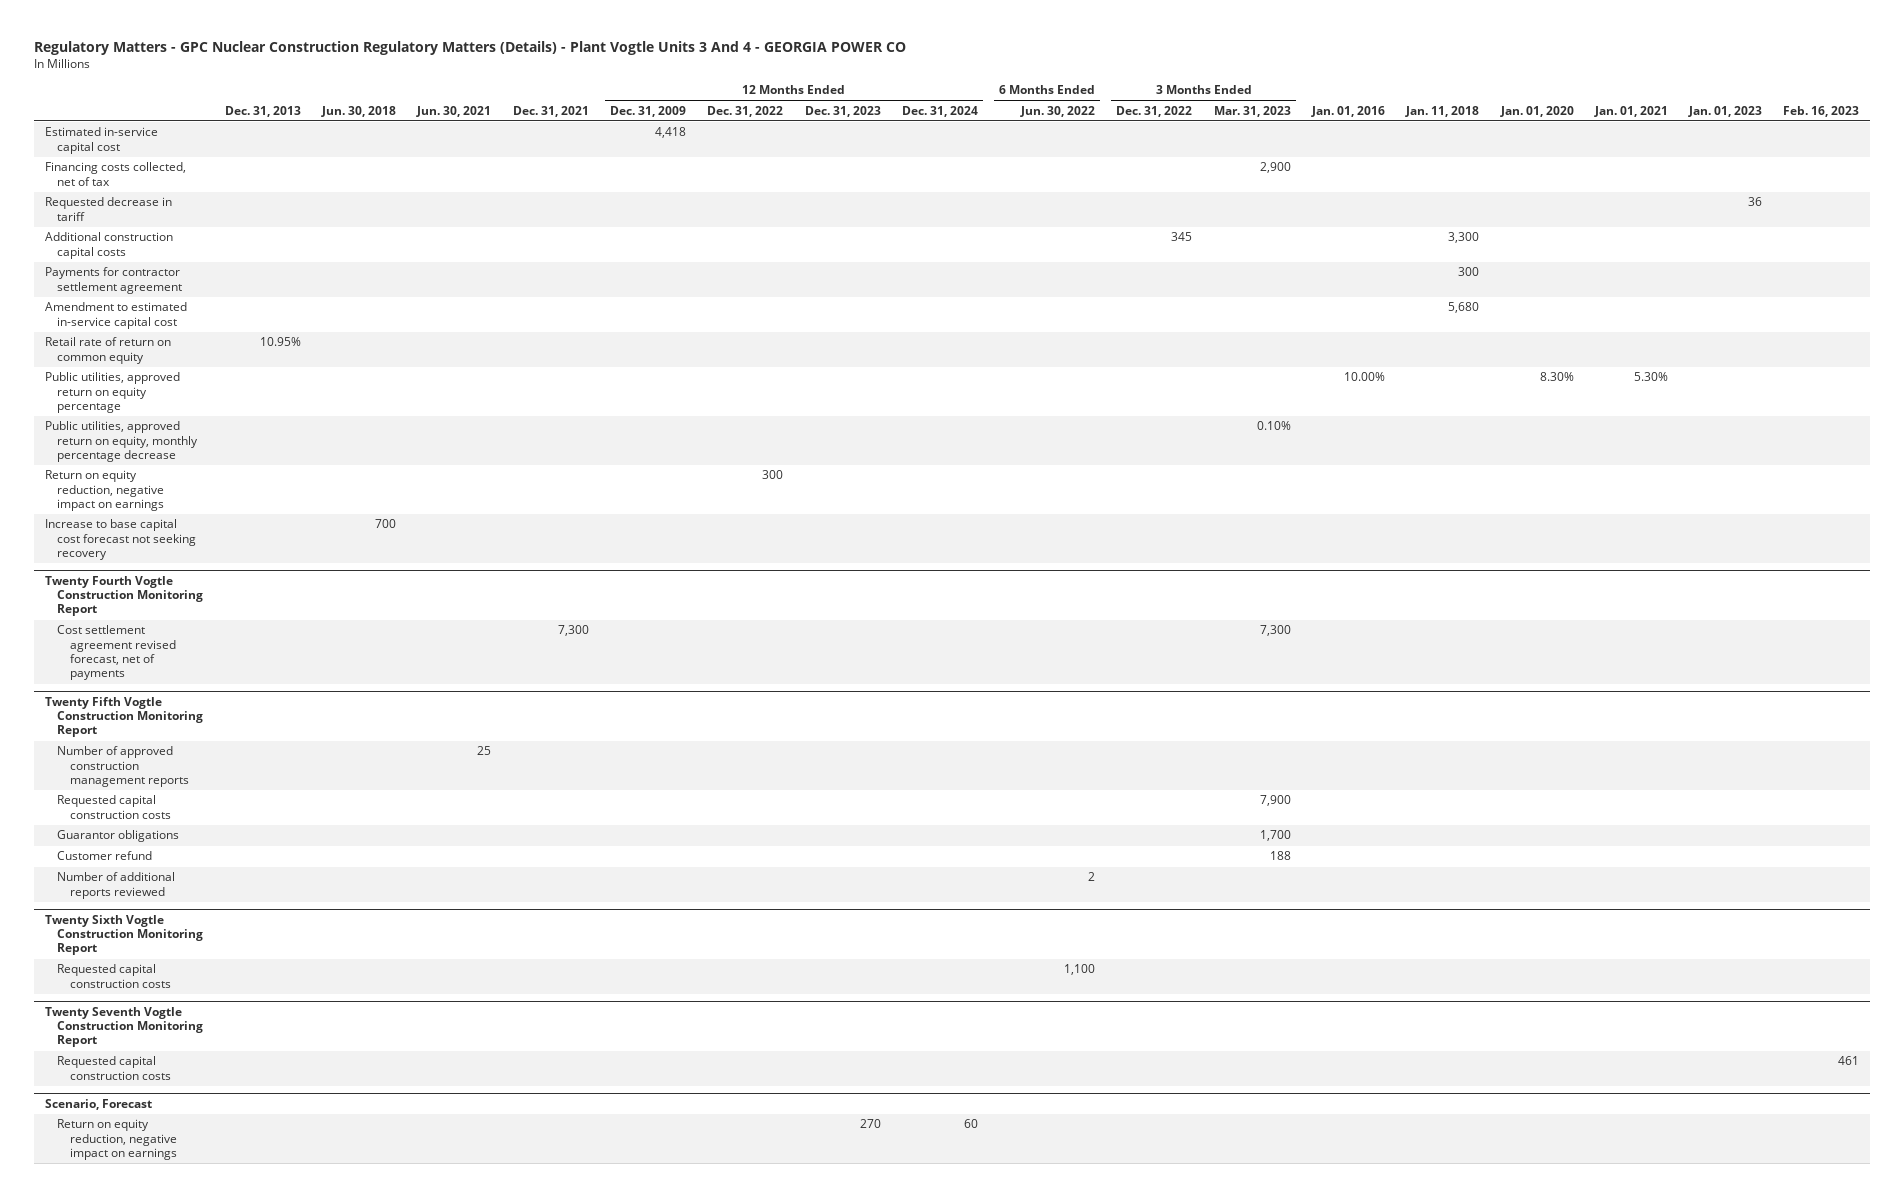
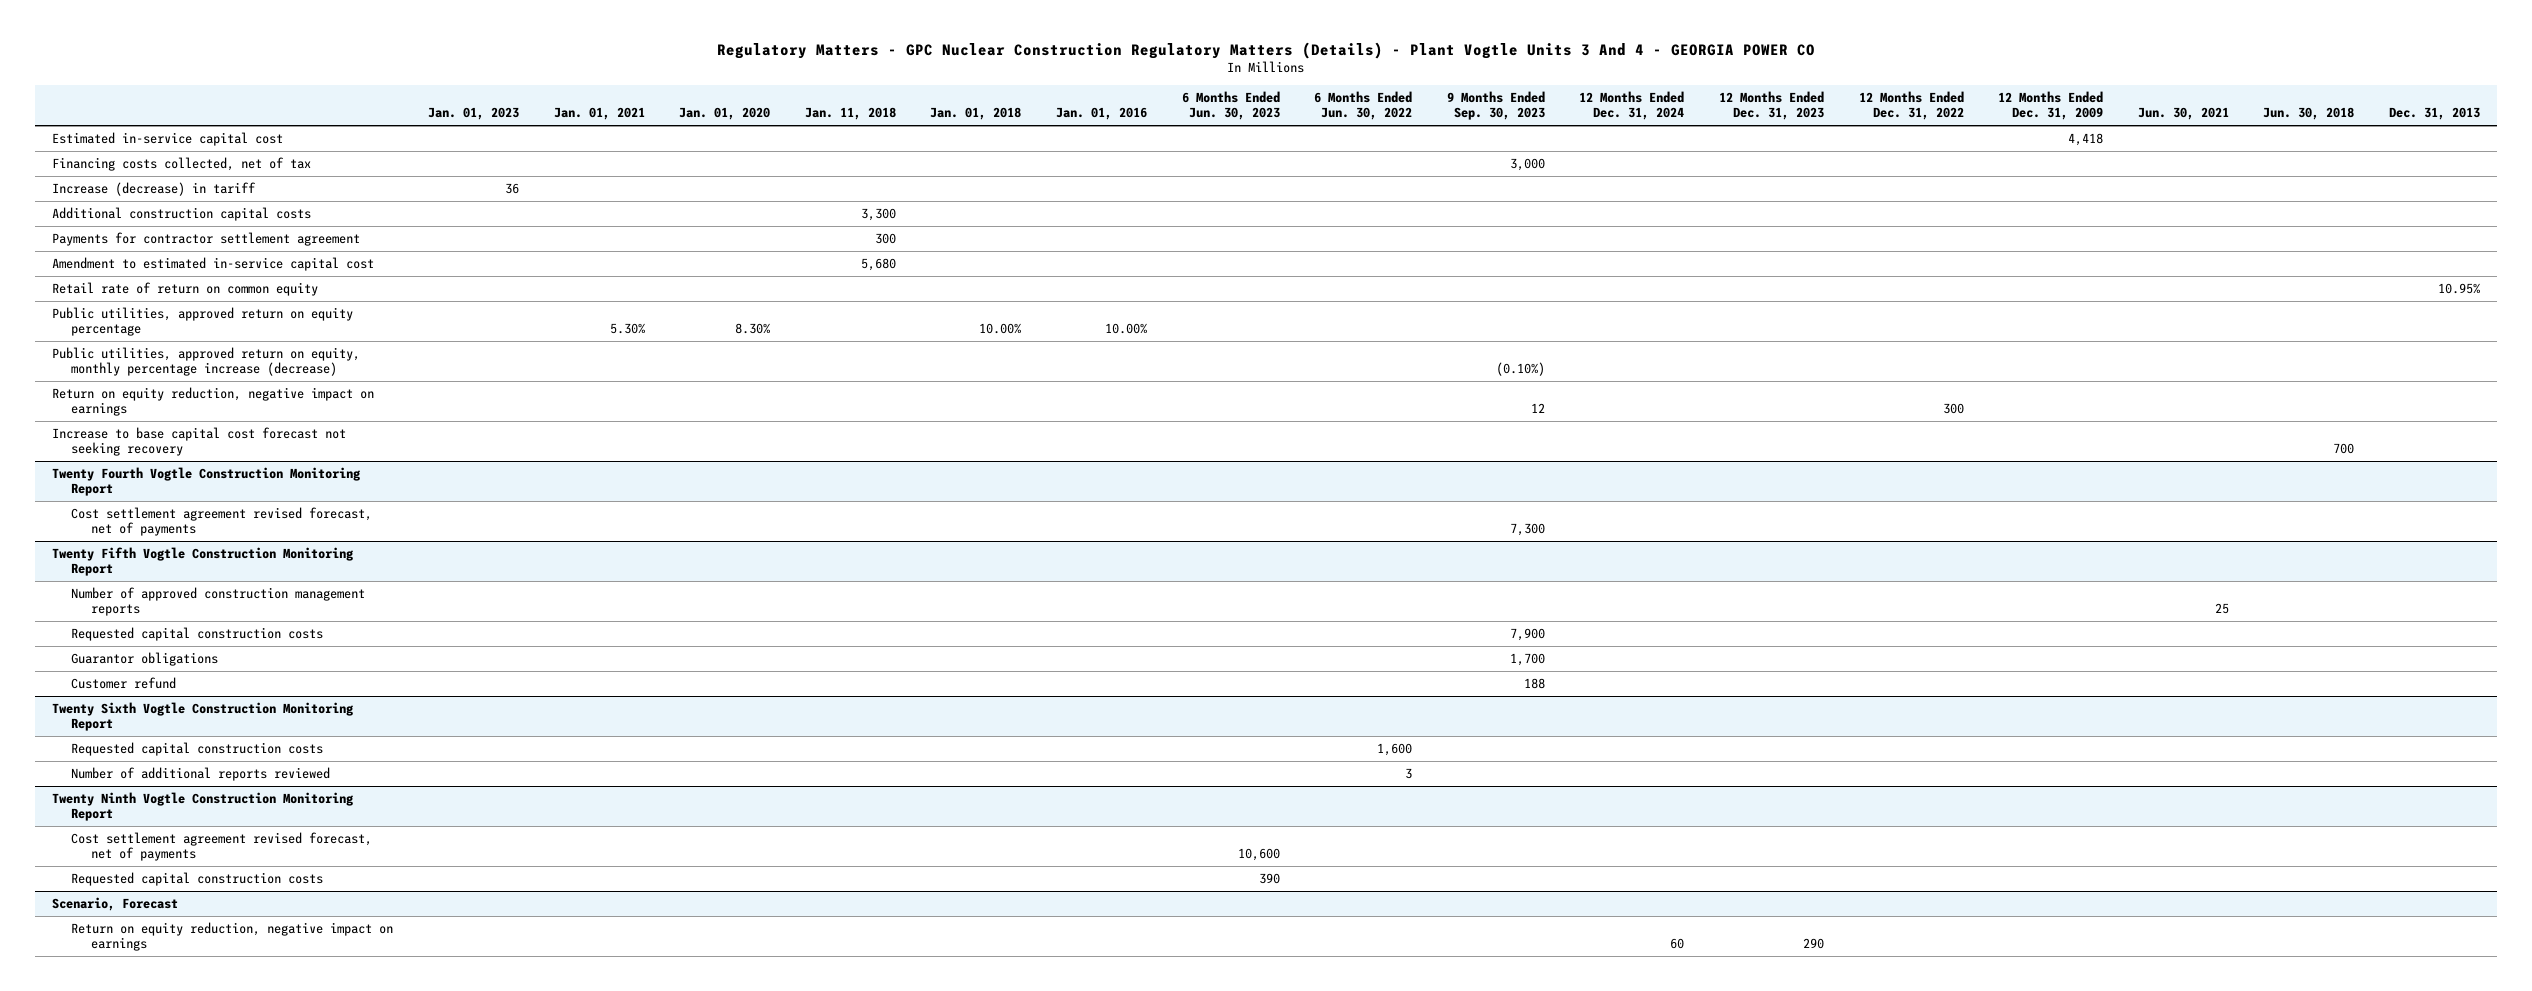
- | Dec. 31, 2013 | Jun. 30, 2018 | Jun. 30, 2021 | Dec. 31, 2021 | 12 Months Ended Dec. 31, 2009 | 12 Months Ended Dec. 31, 2022 | 12 Months Ended Dec. 31, 2023 | 12 Months Ended Dec. 31, 2024 | 6 Months Ended Jun. 30, 2022 | 3 Months Ended Dec. 31, 2022 | 3 Months Ended Mar. 31, 2023 | Jan. 01, 2016 | Jan. 11, 2018 | Jan. 01, 2020 | Jan. 01, 2021 | Jan. 01, 2023 | Feb. 16, 2023
+ | Jan. 01, 2023 | Jan. 01, 2021 | Jan. 01, 2020 | Jan. 11, 2018 | Jan. 01, 2018 | Jan. 01, 2016 | 6 Months Ended Jun. 30, 2023 | 6 Months Ended Jun. 30, 2022 | 9 Months Ended Sep. 30, 2023 | 12 Months Ended Dec. 31, 2024 | 12 Months Ended Dec. 31, 2023 | 12 Months Ended Dec. 31, 2022 | 12 Months Ended Dec. 31, 2009 | Jun. 30, 2021 | Jun. 30, 2018 | Dec. 31, 2013
- Requested decrease in tariff | | | | | | | | | | | | | | | | 36 |
+ Increase (decrease) in tariff | 36 | | | | | | | | | | | | | | |
- Public utilities, approved return on equity, monthly percentage decrease | | | | | | | | | | | 0.10% | | | | | |
+ Public utilities, approved return on equity, monthly percentage increase (decrease) | | | | | | | | | (0.10%) | | | | | | |
@ Twenty Fifth Vogtle Construction Monitoring Report
- Number of additional reports reviewed | | | | | | | | | 2 | | | | | | | |
@ Twenty Sixth Vogtle Construction Monitoring Report
- Requested capital construction costs | | | | | | | | | 1,100 | | | | | | | |
- Twenty Seventh Vogtle Construction Monitoring Report
@ Twenty Sixth Vogtle Construction Monitoring Report
+ Requested capital construction costs | | | | | | | | 1,600 | | | | | | | |
+ Number of additional reports reviewed | | | | | | | | 3 | | | | | | | |
+ Twenty Ninth Vogtle Construction Monitoring Report
+ Cost settlement agreement revised forecast, net of payments | | | | | | | 10,600 | | | | | | | | |
@ Scenario, Forecast
- Return on equity reduction, negative impact on earnings | | | | | | | 270 | 60 | | | | | | | | |
+ Return on equity reduction, negative impact on earnings | | | | | | | | | | 60 | 290 | | | | |

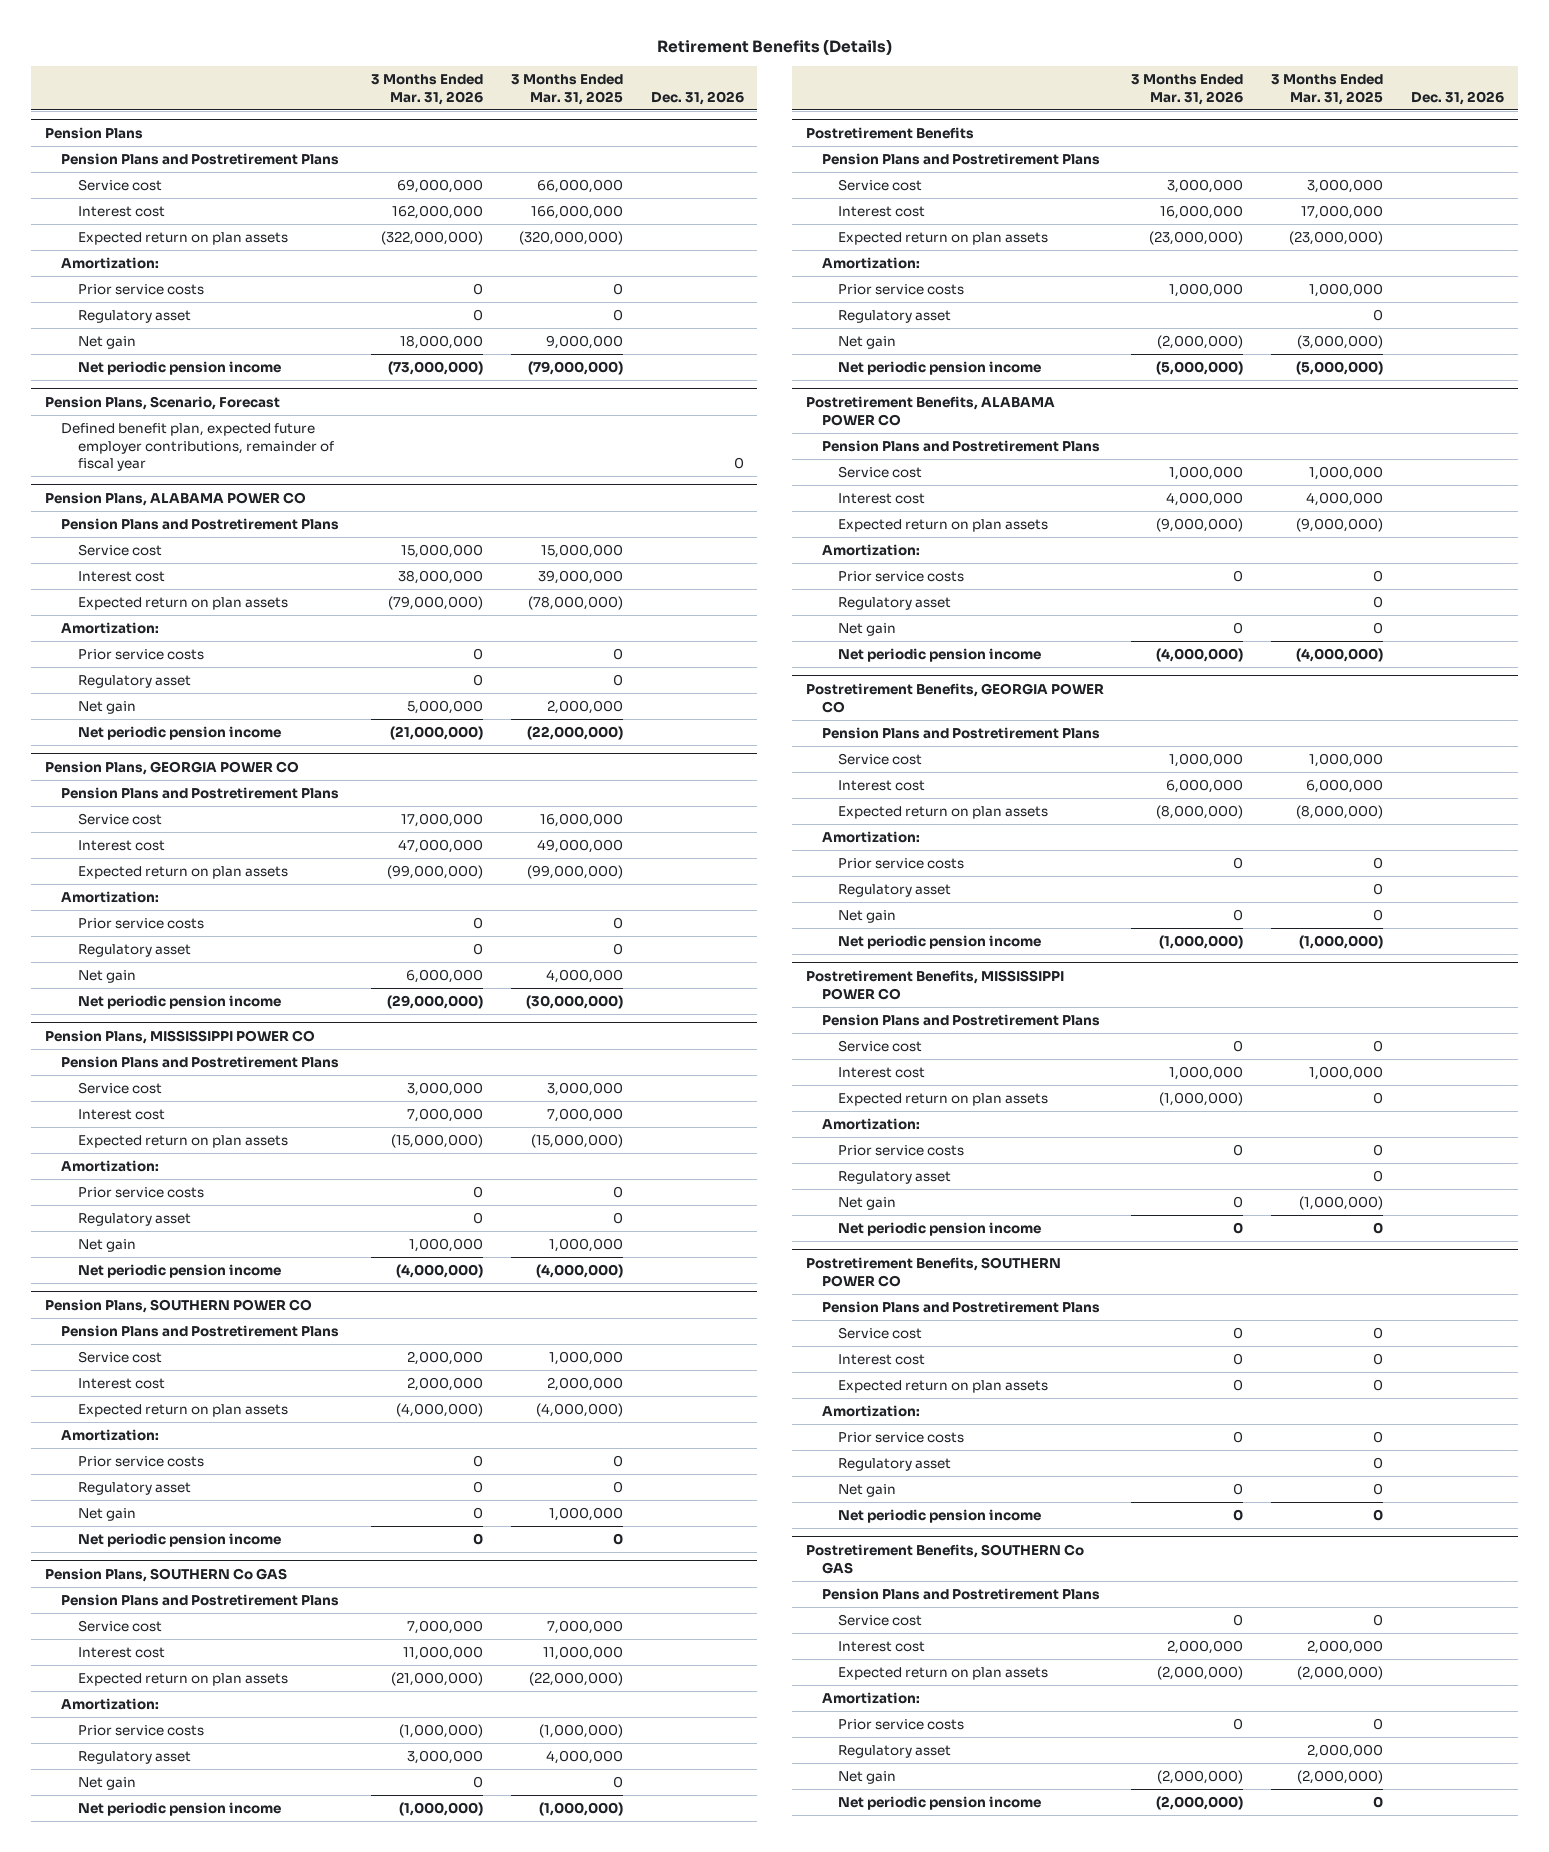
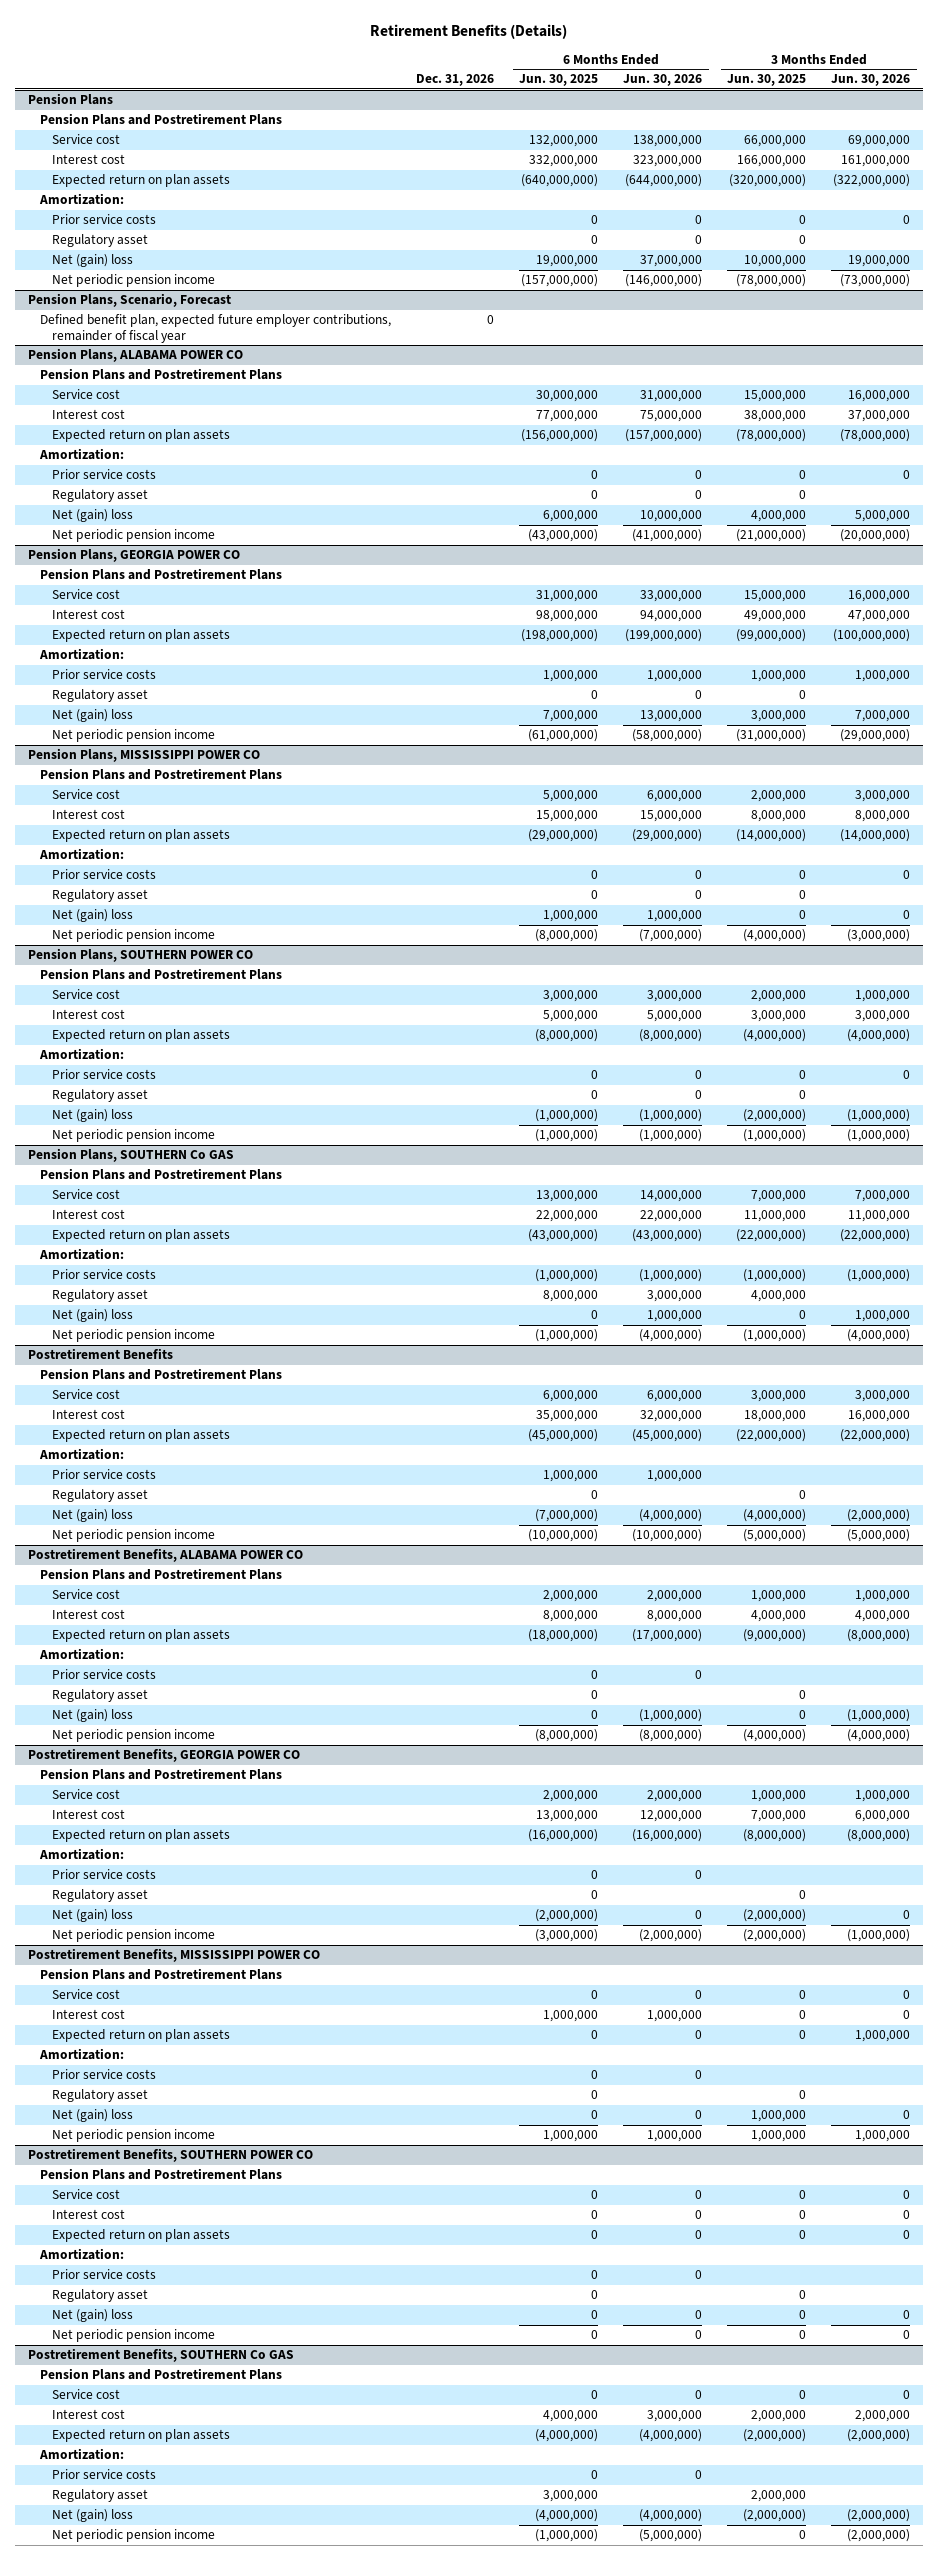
- | 3 Months Ended Mar. 31, 2026 | 3 Months Ended Mar. 31, 2025 | Dec. 31, 2026
+ | Dec. 31, 2026 | 6 Months Ended Jun. 30, 2025 | 6 Months Ended Jun. 30, 2026 | 3 Months Ended Jun. 30, 2025 | 3 Months Ended Jun. 30, 2026
@ Pension Plans
- Net gain | 18,000,000 | 9,000,000 |
+ Net (gain) loss | | 19,000,000 | 37,000,000 | 10,000,000 | 19,000,000
@ Pension Plans, ALABAMA POWER CO
- Net gain | 5,000,000 | 2,000,000 |
+ Net (gain) loss | | 6,000,000 | 10,000,000 | 4,000,000 | 5,000,000
@ Pension Plans, GEORGIA POWER CO
- Net gain | 6,000,000 | 4,000,000 |
+ Net (gain) loss | | 7,000,000 | 13,000,000 | 3,000,000 | 7,000,000
@ Pension Plans, MISSISSIPPI POWER CO
- Net gain | 1,000,000 | 1,000,000 |
+ Net (gain) loss | | 1,000,000 | 1,000,000 | 0 | 0
@ Pension Plans, SOUTHERN POWER CO
- Net gain | 0 | 1,000,000 |
+ Net (gain) loss | | (1,000,000) | (1,000,000) | (2,000,000) | (1,000,000)
@ Pension Plans, SOUTHERN Co GAS
- Net gain | 0 | 0 |
+ Net (gain) loss | | 0 | 1,000,000 | 0 | 1,000,000
@ Postretirement Benefits
- Net gain | (2,000,000) | (3,000,000) |
+ Net (gain) loss | | (7,000,000) | (4,000,000) | (4,000,000) | (2,000,000)
@ Postretirement Benefits, ALABAMA POWER CO
- Net gain | 0 | 0 |
+ Net (gain) loss | | 0 | (1,000,000) | 0 | (1,000,000)
@ Postretirement Benefits, GEORGIA POWER CO
- Net gain | 0 | 0 |
+ Net (gain) loss | | (2,000,000) | 0 | (2,000,000) | 0
@ Postretirement Benefits, MISSISSIPPI POWER CO
- Net gain | 0 | (1,000,000) |
+ Net (gain) loss | | 0 | 0 | 1,000,000 | 0
@ Postretirement Benefits, SOUTHERN POWER CO
- Net gain | 0 | 0 |
+ Net (gain) loss | | 0 | 0 | 0 | 0
@ Postretirement Benefits, SOUTHERN Co GAS
- Net gain | (2,000,000) | (2,000,000) |
+ Net (gain) loss | | (4,000,000) | (4,000,000) | (2,000,000) | (2,000,000)

